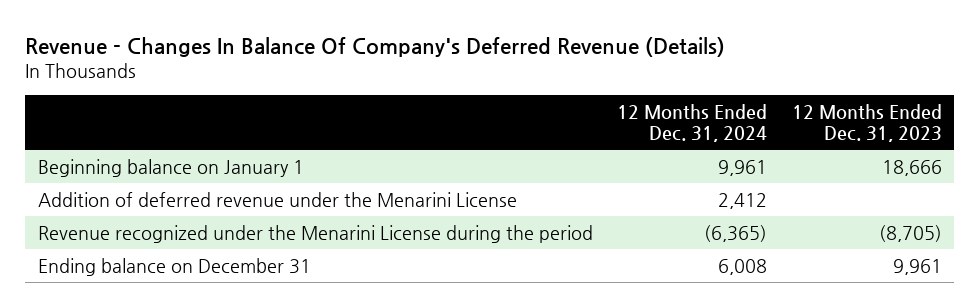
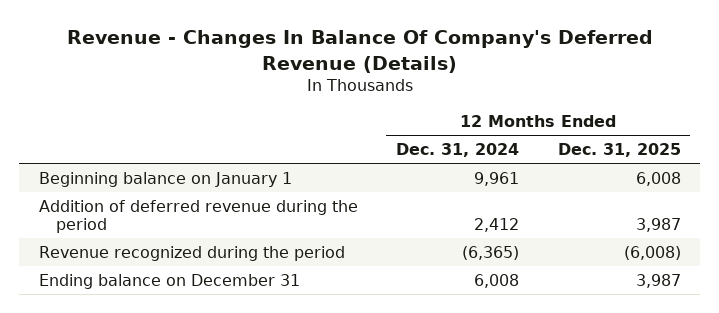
- | 12 Months Ended Dec. 31, 2024 | 12 Months Ended Dec. 31, 2023
+ | 12 Months Ended Dec. 31, 2024 | 12 Months Ended Dec. 31, 2025
- Addition of deferred revenue under the Menarini License | 2,412 |
- Revenue recognized under the Menarini License during the period | (6,365) | (8,705)
+ Addition of deferred revenue during the period | 2,412 | 3,987
+ Revenue recognized during the period | (6,365) | (6,008)

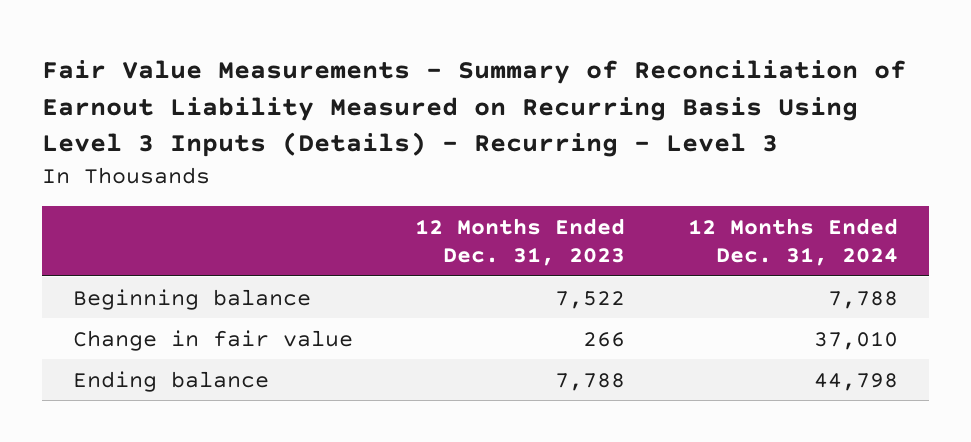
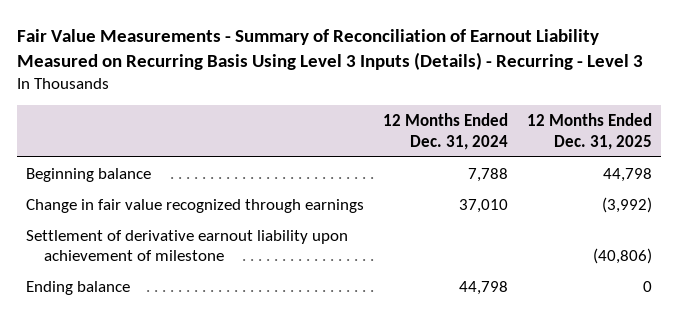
- | 12 Months Ended Dec. 31, 2023 | 12 Months Ended Dec. 31, 2024
+ | 12 Months Ended Dec. 31, 2024 | 12 Months Ended Dec. 31, 2025
- Change in fair value | 266 | 37,010
+ Change in fair value recognized through earnings | 37,010 | (3,992)
+ Settlement of derivative earnout liability upon achievement of milestone | | (40,806)

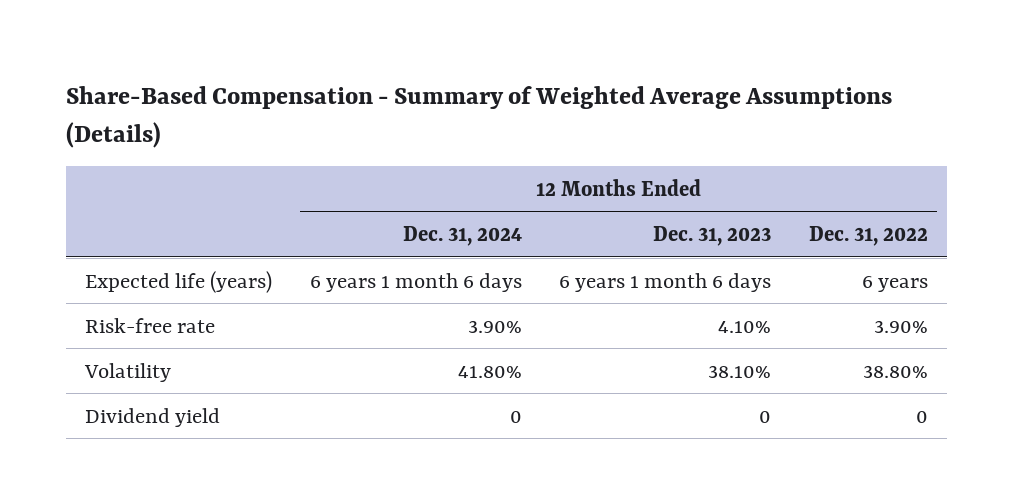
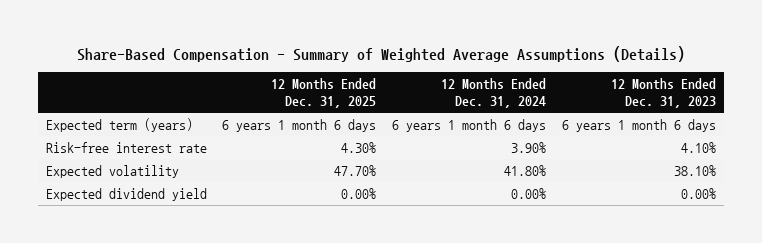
- | 12 Months Ended Dec. 31, 2024 | 12 Months Ended Dec. 31, 2023 | 12 Months Ended Dec. 31, 2022
+ | 12 Months Ended Dec. 31, 2025 | 12 Months Ended Dec. 31, 2024 | 12 Months Ended Dec. 31, 2023
- Expected life (years) | 6 years 1 month 6 days | 6 years 1 month 6 days | 6 years
- Risk-free rate | 3.90% | 4.10% | 3.90%
- Volatility | 41.80% | 38.10% | 38.80%
- Dividend yield | 0 | 0 | 0
+ Expected term (years) | 6 years 1 month 6 days | 6 years 1 month 6 days | 6 years 1 month 6 days
+ Risk-free interest rate | 4.30% | 3.90% | 4.10%
+ Expected volatility | 47.70% | 41.80% | 38.10%
+ Expected dividend yield | 0.00% | 0.00% | 0.00%

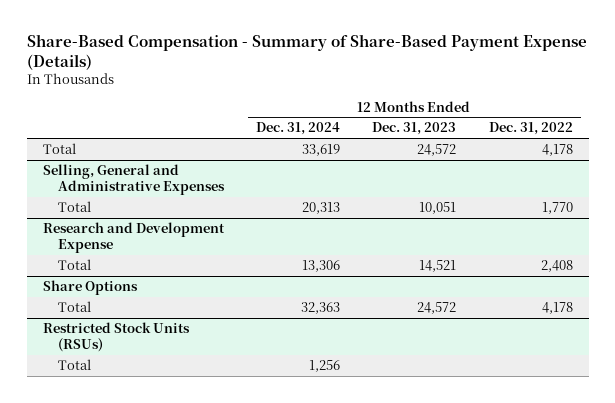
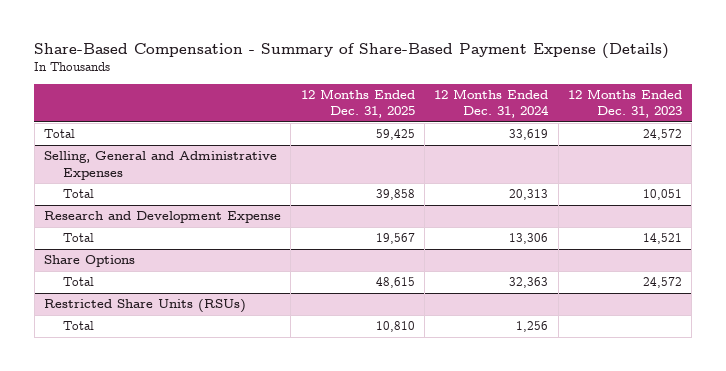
- | 12 Months Ended Dec. 31, 2024 | 12 Months Ended Dec. 31, 2023 | 12 Months Ended Dec. 31, 2022
+ | 12 Months Ended Dec. 31, 2025 | 12 Months Ended Dec. 31, 2024 | 12 Months Ended Dec. 31, 2023
- Restricted Stock Units (RSUs)
+ Restricted Share Units (RSUs)

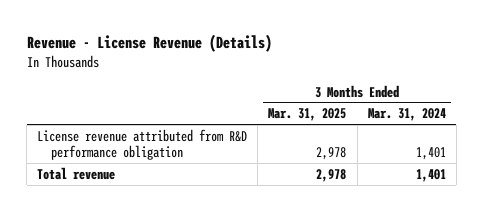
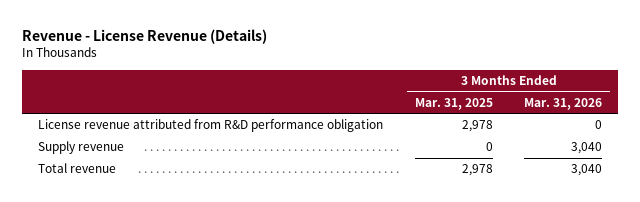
- | 3 Months Ended Mar. 31, 2025 | 3 Months Ended Mar. 31, 2024
+ | 3 Months Ended Mar. 31, 2025 | 3 Months Ended Mar. 31, 2026
+ Supply revenue | 0 | 3,040

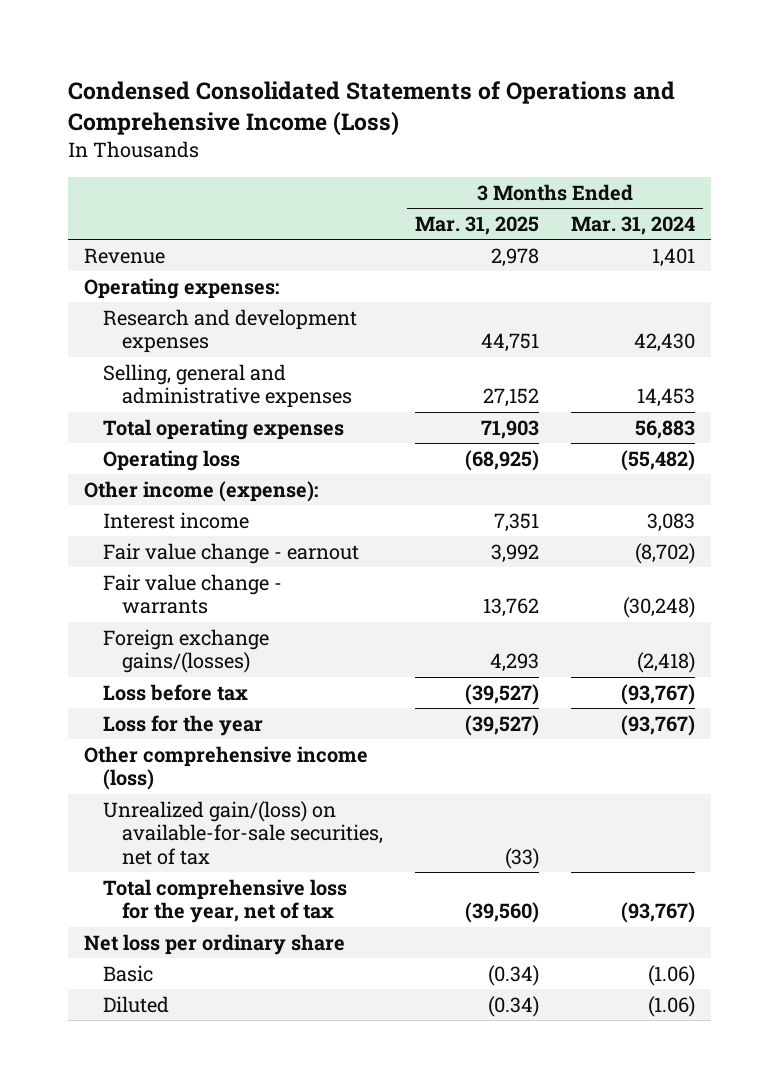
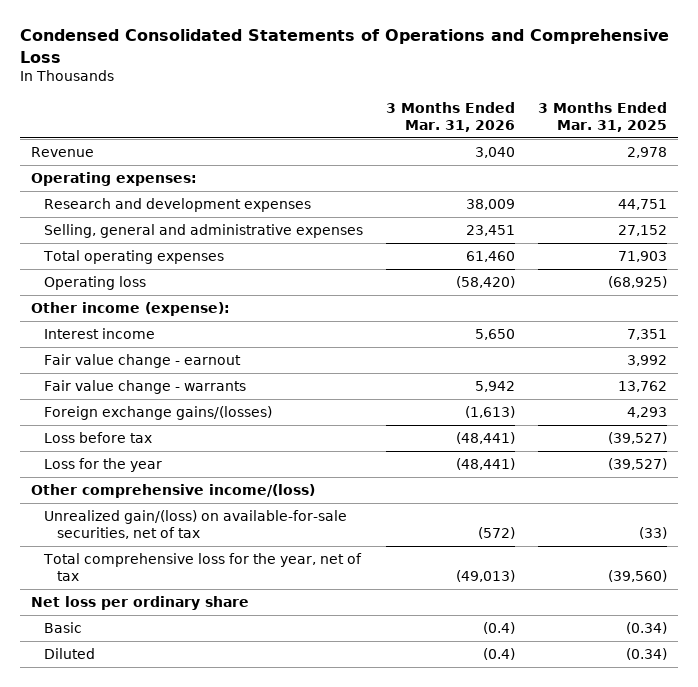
- Condensed Consolidated Statements of Operations and Comprehensive Income (Loss)
+ Condensed Consolidated Statements of Operations and Comprehensive Loss
- | 3 Months Ended Mar. 31, 2025 | 3 Months Ended Mar. 31, 2024
+ | 3 Months Ended Mar. 31, 2026 | 3 Months Ended Mar. 31, 2025
- Other comprehensive income (loss)
+ Other comprehensive income/(loss)

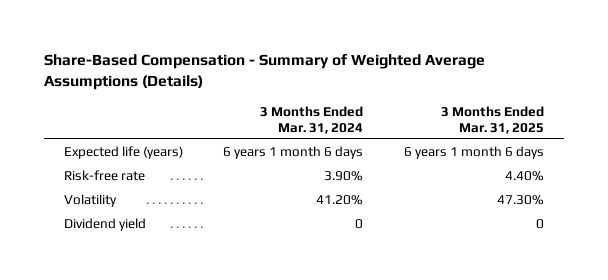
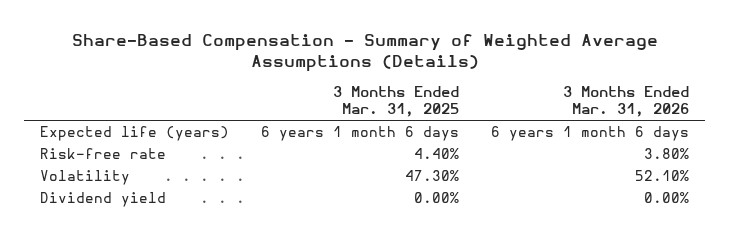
- | 3 Months Ended Mar. 31, 2024 | 3 Months Ended Mar. 31, 2025
+ | 3 Months Ended Mar. 31, 2025 | 3 Months Ended Mar. 31, 2026
- Dividend yield | 0 | 0
+ Dividend yield | 0.00% | 0.00%

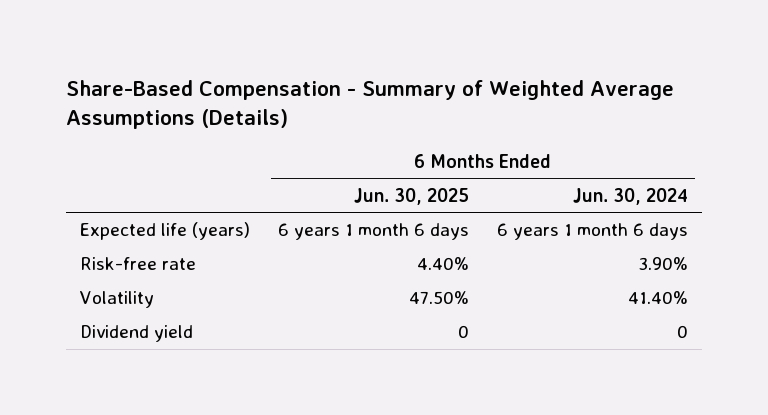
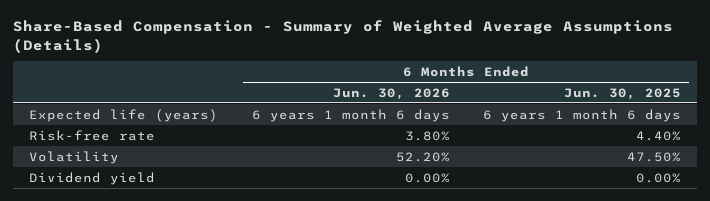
- | 6 Months Ended Jun. 30, 2025 | 6 Months Ended Jun. 30, 2024
+ | 6 Months Ended Jun. 30, 2026 | 6 Months Ended Jun. 30, 2025
- Dividend yield | 0 | 0
+ Dividend yield | 0.00% | 0.00%

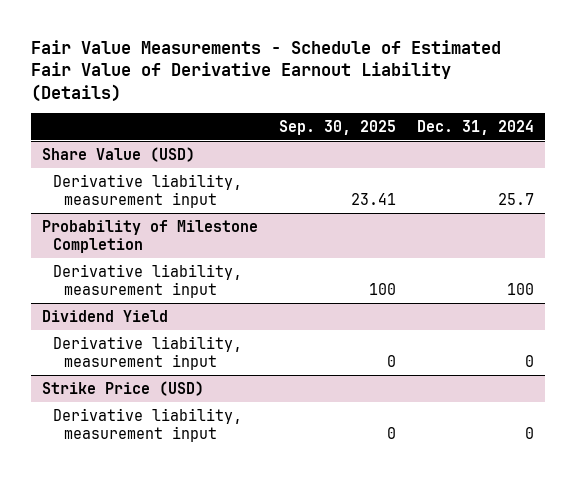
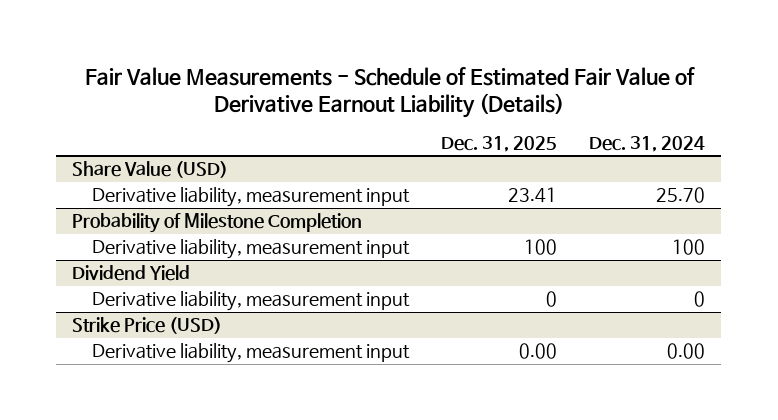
- | Sep. 30, 2025 | Dec. 31, 2024
+ | Dec. 31, 2025 | Dec. 31, 2024
@ Share Value (USD)
- Derivative liability, measurement input | 23.41 | 25.7
+ Derivative liability, measurement input | 23.41 | 25.70
@ Strike Price (USD)
- Derivative liability, measurement input | 0 | 0
+ Derivative liability, measurement input | 0.00 | 0.00

